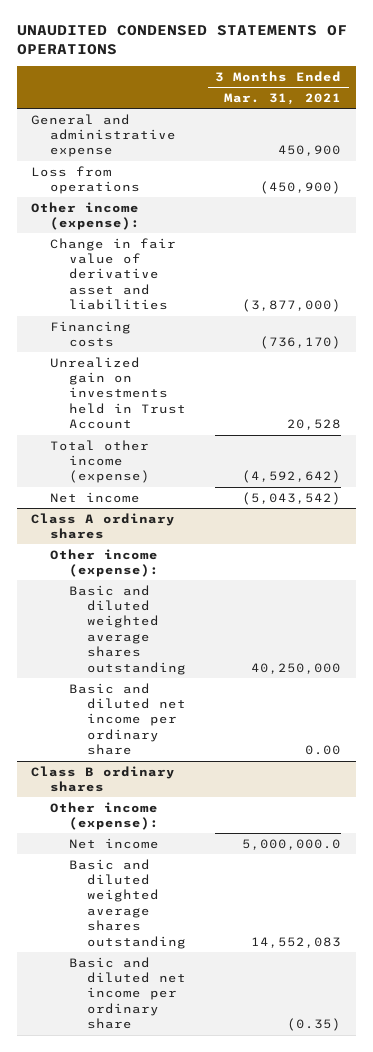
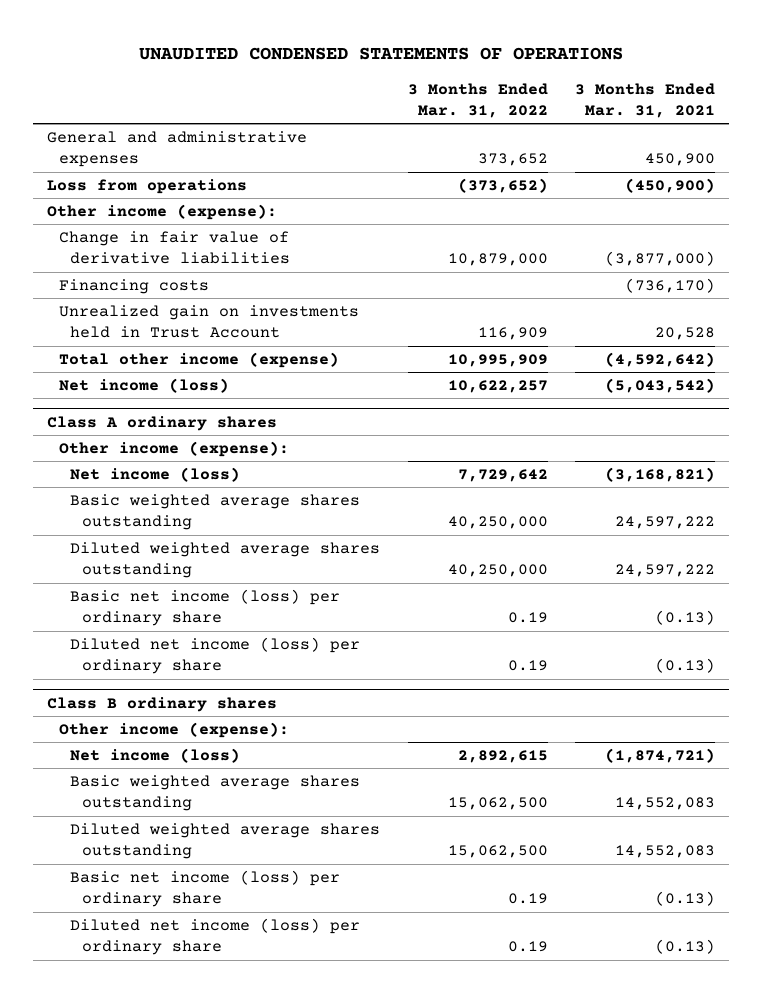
- | 3 Months Ended Mar. 31, 2021
+ | 3 Months Ended Mar. 31, 2022 | 3 Months Ended Mar. 31, 2021
- General and administrative expense | 450,900
+ General and administrative expenses | 373,652 | 450,900
- Change in fair value of derivative asset and liabilities | (3,877,000)
+ Change in fair value of derivative liabilities | 10,879,000 | (3,877,000)
- Net income | (5,043,542)
+ Net income (loss) | 10,622,257 | (5,043,542)
@ Class A ordinary shares
- Basic and diluted weighted average shares outstanding | 40,250,000
- Basic and diluted net income per ordinary share | 0.00
+ Net income (loss) | 7,729,642 | (3,168,821)
+ Basic weighted average shares outstanding | 40,250,000 | 24,597,222
+ Diluted weighted average shares outstanding | 40,250,000 | 24,597,222
+ Basic net income (loss) per ordinary share | 0.19 | (0.13)
+ Diluted net income (loss) per ordinary share | 0.19 | (0.13)
@ Class B ordinary shares
- Net income | 5,000,000.0
- Basic and diluted weighted average shares outstanding | 14,552,083
- Basic and diluted net income per ordinary share | (0.35)
+ Net income (loss) | 2,892,615 | (1,874,721)
+ Basic weighted average shares outstanding | 15,062,500 | 14,552,083
+ Diluted weighted average shares outstanding | 15,062,500 | 14,552,083
+ Basic net income (loss) per ordinary share | 0.19 | (0.13)
+ Diluted net income (loss) per ordinary share | 0.19 | (0.13)

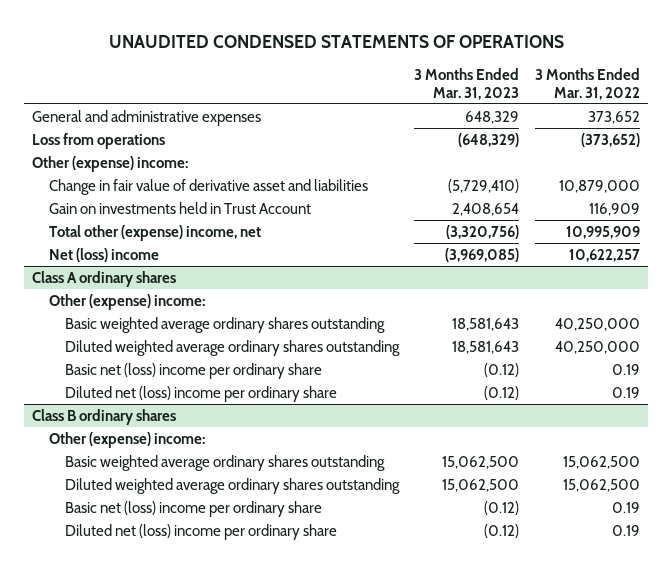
- | 3 Months Ended Mar. 31, 2022 | 3 Months Ended Mar. 31, 2021
+ | 3 Months Ended Mar. 31, 2023 | 3 Months Ended Mar. 31, 2022
- Other income (expense):
- Change in fair value of derivative liabilities | 10,879,000 | (3,877,000)
- Financing costs | | (736,170)
- Unrealized gain on investments held in Trust Account | 116,909 | 20,528
- Total other income (expense) | 10,995,909 | (4,592,642)
- Net income (loss) | 10,622,257 | (5,043,542)
+ Other (expense) income:
+ Change in fair value of derivative asset and liabilities | (5,729,410) | 10,879,000
+ Gain on investments held in Trust Account | 2,408,654 | 116,909
+ Total other (expense) income, net | (3,320,756) | 10,995,909
+ Net (loss) income | (3,969,085) | 10,622,257
@ Class A ordinary shares
- Other income (expense):
- Net income (loss) | 7,729,642 | (3,168,821)
- Basic weighted average shares outstanding | 40,250,000 | 24,597,222
- Diluted weighted average shares outstanding | 40,250,000 | 24,597,222
- Basic net income (loss) per ordinary share | 0.19 | (0.13)
- Diluted net income (loss) per ordinary share | 0.19 | (0.13)
+ Other (expense) income:
+ Basic weighted average ordinary shares outstanding | 18,581,643 | 40,250,000
+ Diluted weighted average ordinary shares outstanding | 18,581,643 | 40,250,000
+ Basic net (loss) income per ordinary share | (0.12) | 0.19
+ Diluted net (loss) income per ordinary share | (0.12) | 0.19
@ Class B ordinary shares
- Other income (expense):
- Net income (loss) | 2,892,615 | (1,874,721)
- Basic weighted average shares outstanding | 15,062,500 | 14,552,083
- Diluted weighted average shares outstanding | 15,062,500 | 14,552,083
- Basic net income (loss) per ordinary share | 0.19 | (0.13)
- Diluted net income (loss) per ordinary share | 0.19 | (0.13)
+ Other (expense) income:
+ Basic weighted average ordinary shares outstanding | 15,062,500 | 15,062,500
+ Diluted weighted average ordinary shares outstanding | 15,062,500 | 15,062,500
+ Basic net (loss) income per ordinary share | (0.12) | 0.19
+ Diluted net (loss) income per ordinary share | (0.12) | 0.19

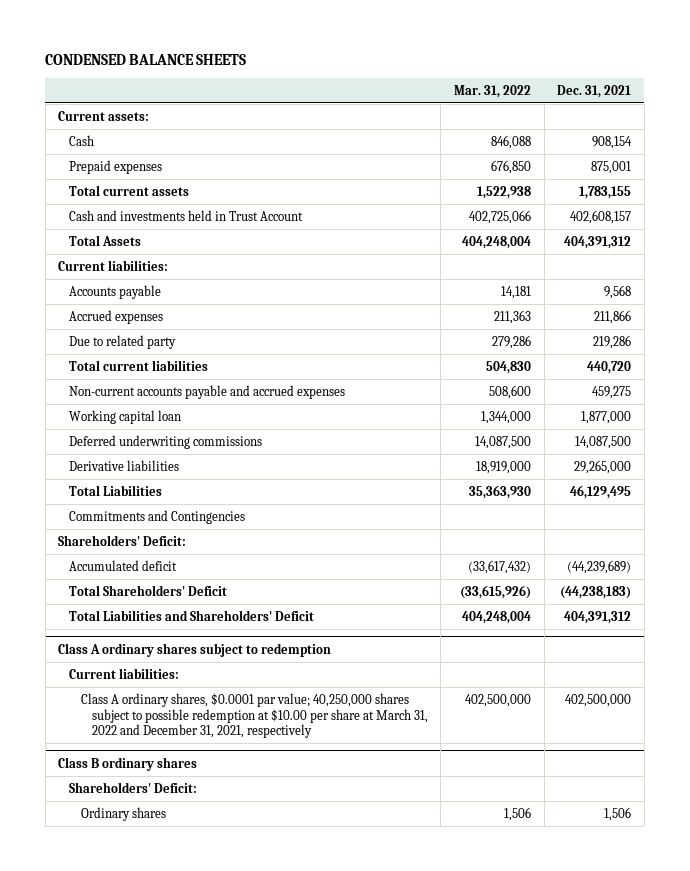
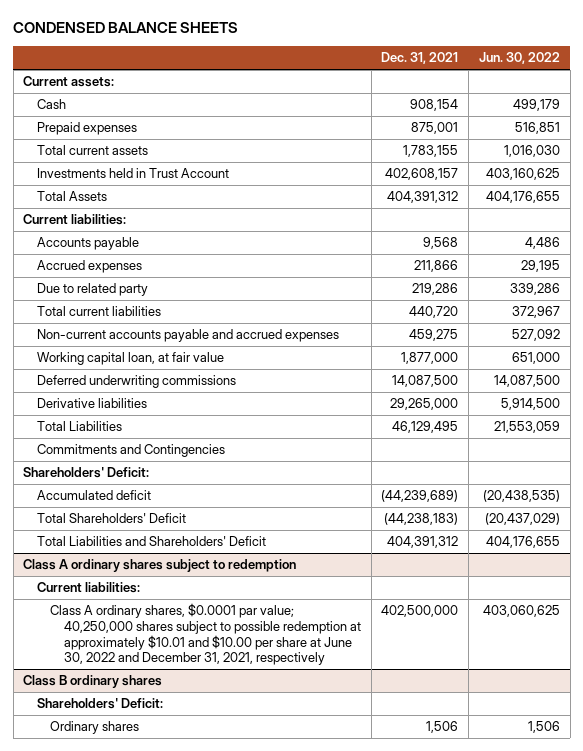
- | Mar. 31, 2022 | Dec. 31, 2021
+ | Dec. 31, 2021 | Jun. 30, 2022
- Cash and investments held in Trust Account | 402,725,066 | 402,608,157
+ Investments held in Trust Account | 402,608,157 | 403,160,625
- Working capital loan | 1,344,000 | 1,877,000
+ Working capital loan, at fair value | 1,877,000 | 651,000
@ Class A ordinary shares subject to redemption
- Class A ordinary shares, $0.0001 par value; 40,250,000 shares subject to possible redemption at $10.00 per share at March 31, 2022 and December 31, 2021, respectively | 402,500,000 | 402,500,000
+ Class A ordinary shares, $0.0001 par value; 40,250,000 shares subject to possible redemption at approximately $10.01 and $10.00 per share at June 30, 2022 and December 31, 2021, respectively | 402,500,000 | 403,060,625

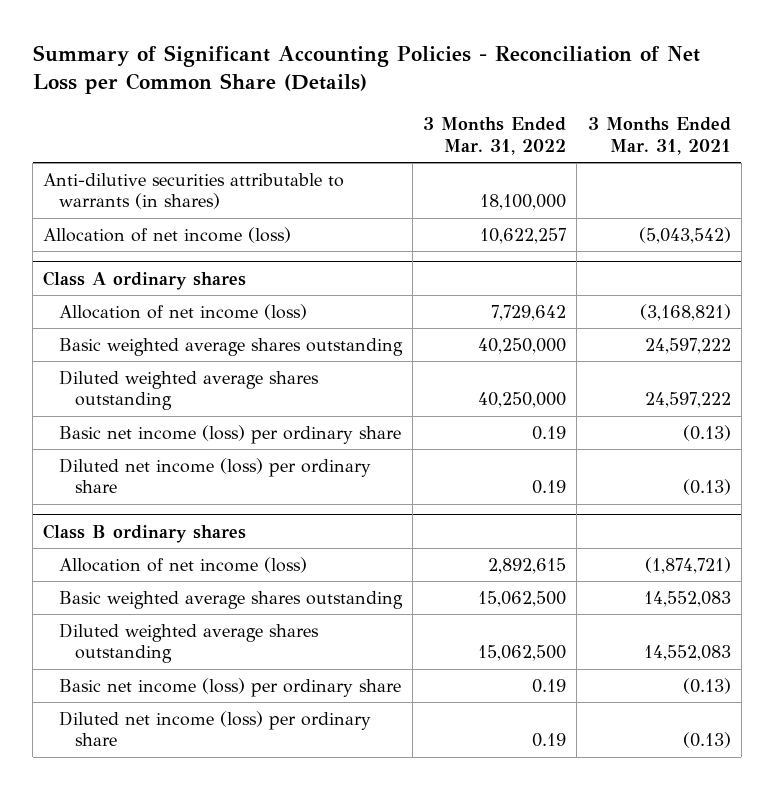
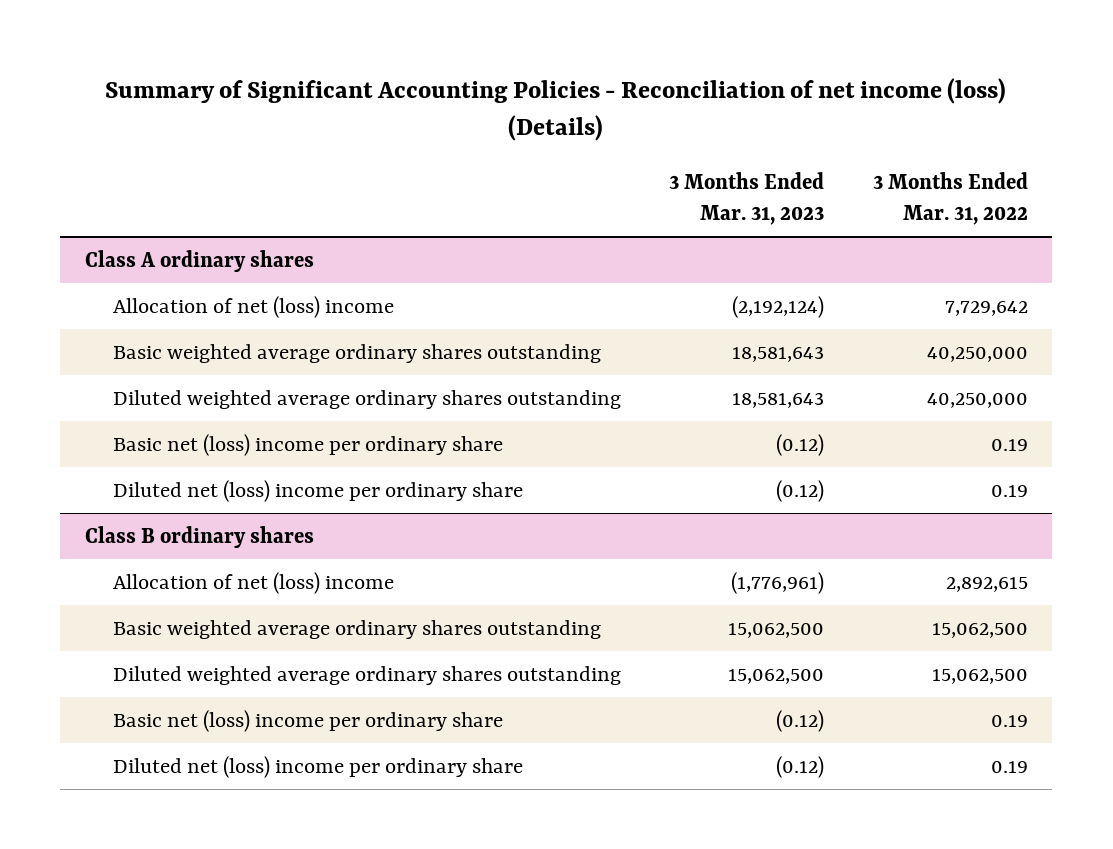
- Summary of Significant Accounting Policies - Reconciliation of Net Loss per Common Share (Details)
+ Summary of Significant Accounting Policies - Reconciliation of net income (loss) (Details)
- | 3 Months Ended Mar. 31, 2022 | 3 Months Ended Mar. 31, 2021
+ | 3 Months Ended Mar. 31, 2023 | 3 Months Ended Mar. 31, 2022
- Anti-dilutive securities attributable to warrants (in shares) | 18,100,000 |
- Allocation of net income (loss) | 10,622,257 | (5,043,542)
@ Class A ordinary shares
- Allocation of net income (loss) | 7,729,642 | (3,168,821)
- Basic weighted average shares outstanding | 40,250,000 | 24,597,222
- Diluted weighted average shares outstanding | 40,250,000 | 24,597,222
- Basic net income (loss) per ordinary share | 0.19 | (0.13)
- Diluted net income (loss) per ordinary share | 0.19 | (0.13)
+ Allocation of net (loss) income | (2,192,124) | 7,729,642
+ Basic weighted average ordinary shares outstanding | 18,581,643 | 40,250,000
+ Diluted weighted average ordinary shares outstanding | 18,581,643 | 40,250,000
+ Basic net (loss) income per ordinary share | (0.12) | 0.19
+ Diluted net (loss) income per ordinary share | (0.12) | 0.19
@ Class B ordinary shares
- Allocation of net income (loss) | 2,892,615 | (1,874,721)
- Basic weighted average shares outstanding | 15,062,500 | 14,552,083
- Diluted weighted average shares outstanding | 15,062,500 | 14,552,083
- Basic net income (loss) per ordinary share | 0.19 | (0.13)
- Diluted net income (loss) per ordinary share | 0.19 | (0.13)
+ Allocation of net (loss) income | (1,776,961) | 2,892,615
+ Basic weighted average ordinary shares outstanding | 15,062,500 | 15,062,500
+ Diluted weighted average ordinary shares outstanding | 15,062,500 | 15,062,500
+ Basic net (loss) income per ordinary share | (0.12) | 0.19
+ Diluted net (loss) income per ordinary share | (0.12) | 0.19

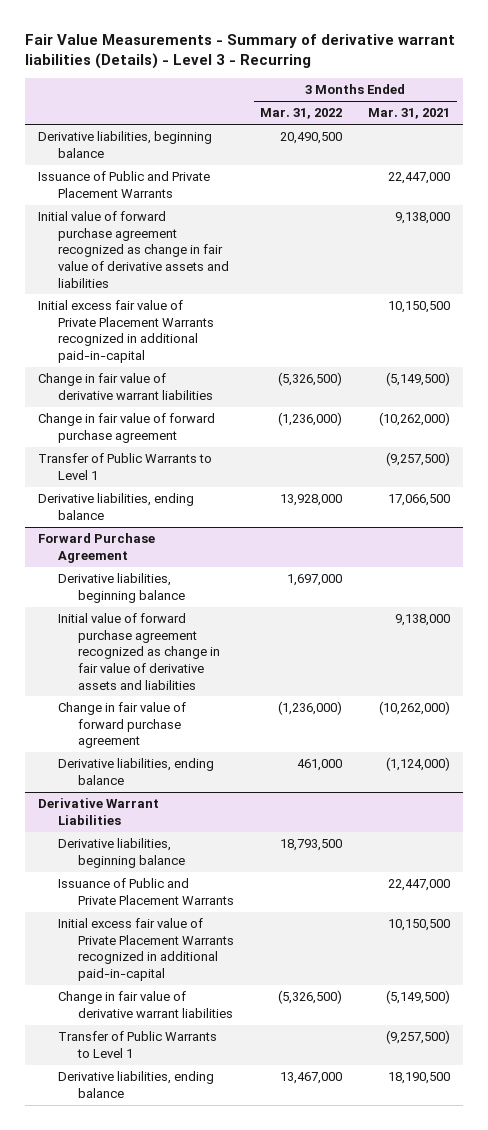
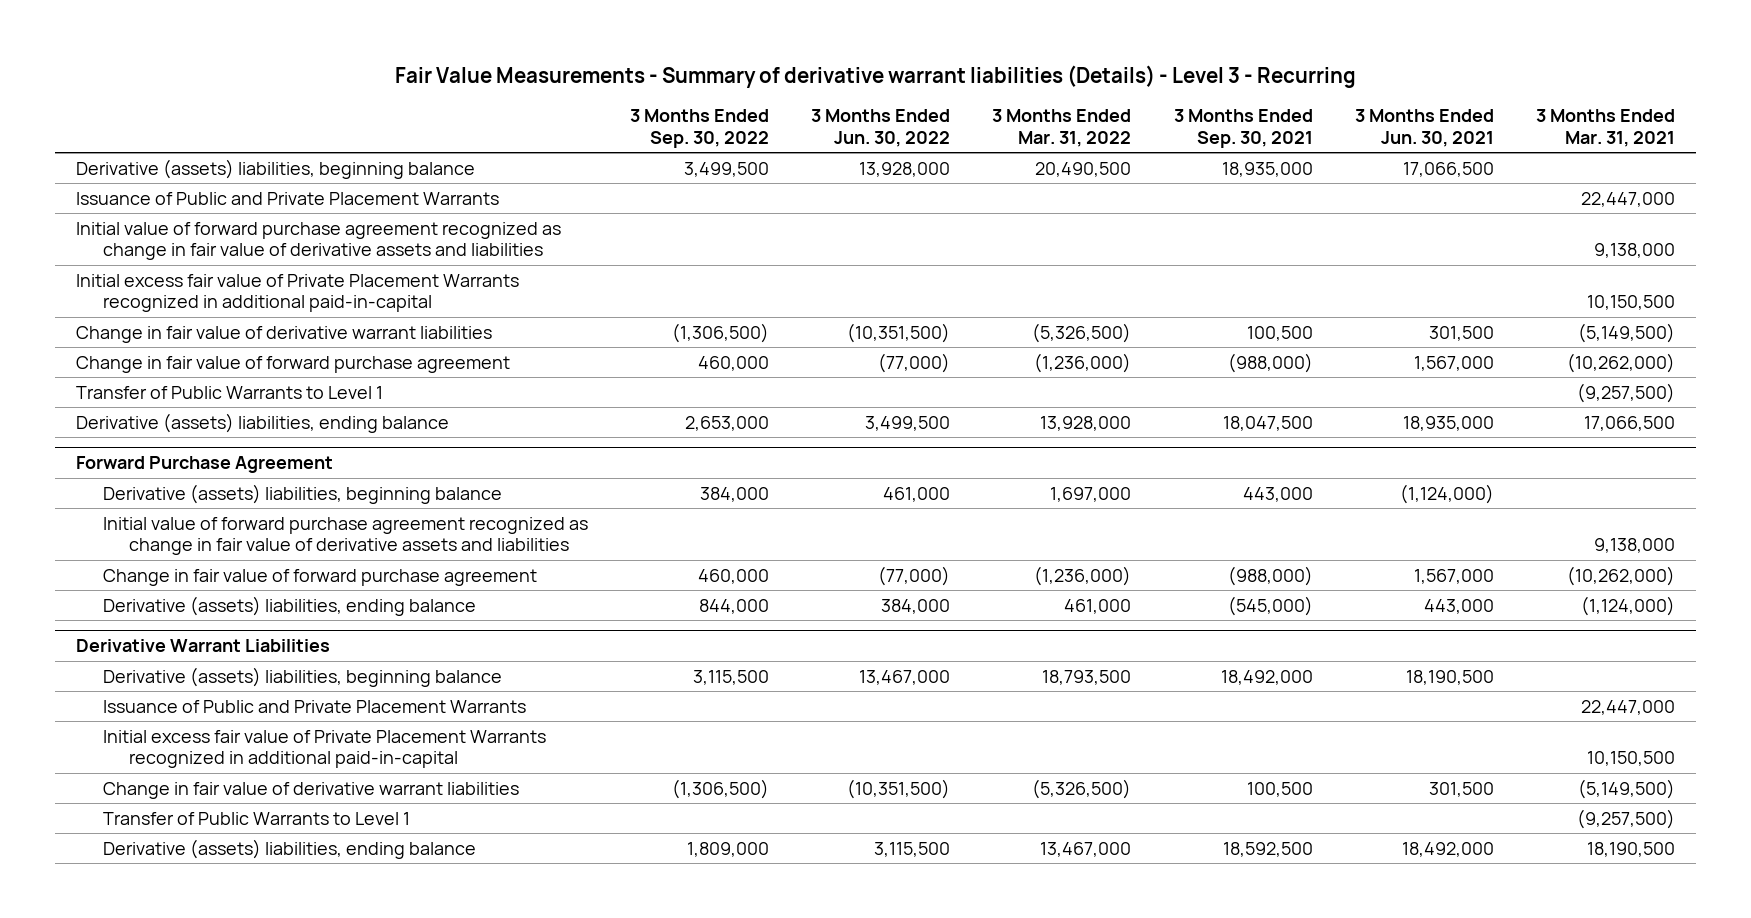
- | 3 Months Ended Mar. 31, 2022 | 3 Months Ended Mar. 31, 2021
+ | 3 Months Ended Sep. 30, 2022 | 3 Months Ended Jun. 30, 2022 | 3 Months Ended Mar. 31, 2022 | 3 Months Ended Sep. 30, 2021 | 3 Months Ended Jun. 30, 2021 | 3 Months Ended Mar. 31, 2021
- Derivative liabilities, beginning balance | 20,490,500 |
+ Derivative (assets) liabilities, beginning balance | 3,499,500 | 13,928,000 | 20,490,500 | 18,935,000 | 17,066,500 |
- Derivative liabilities, ending balance | 13,928,000 | 17,066,500
+ Derivative (assets) liabilities, ending balance | 2,653,000 | 3,499,500 | 13,928,000 | 18,047,500 | 18,935,000 | 17,066,500
@ Forward Purchase Agreement
- Derivative liabilities, beginning balance | 1,697,000 |
+ Derivative (assets) liabilities, beginning balance | 384,000 | 461,000 | 1,697,000 | 443,000 | (1,124,000) |
- Derivative liabilities, ending balance | 461,000 | (1,124,000)
+ Derivative (assets) liabilities, ending balance | 844,000 | 384,000 | 461,000 | (545,000) | 443,000 | (1,124,000)
@ Derivative Warrant Liabilities
- Derivative liabilities, beginning balance | 18,793,500 |
+ Derivative (assets) liabilities, beginning balance | 3,115,500 | 13,467,000 | 18,793,500 | 18,492,000 | 18,190,500 |
- Derivative liabilities, ending balance | 13,467,000 | 18,190,500
+ Derivative (assets) liabilities, ending balance | 1,809,000 | 3,115,500 | 13,467,000 | 18,592,500 | 18,492,000 | 18,190,500

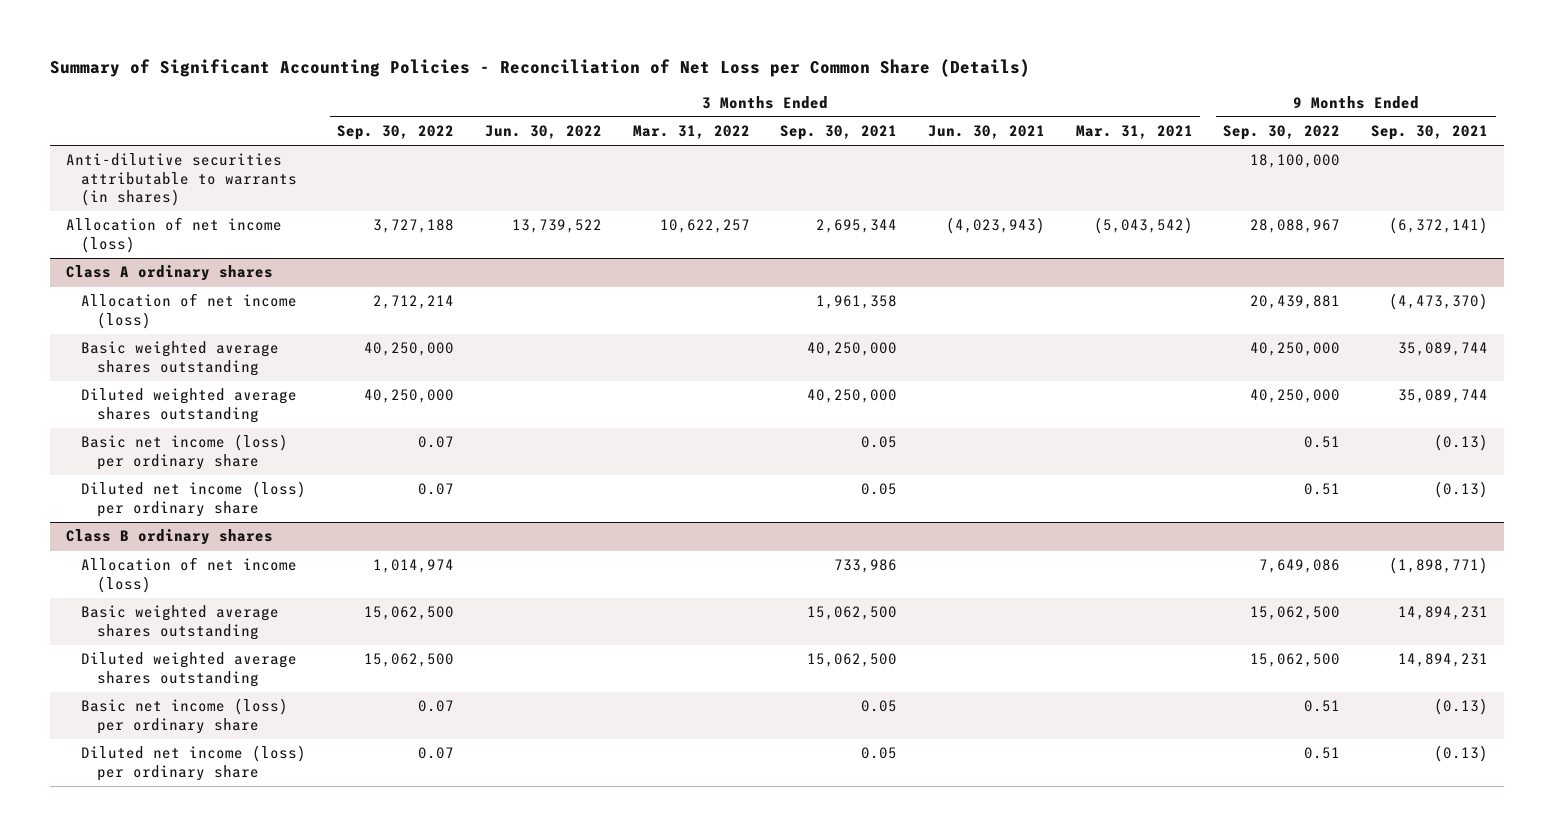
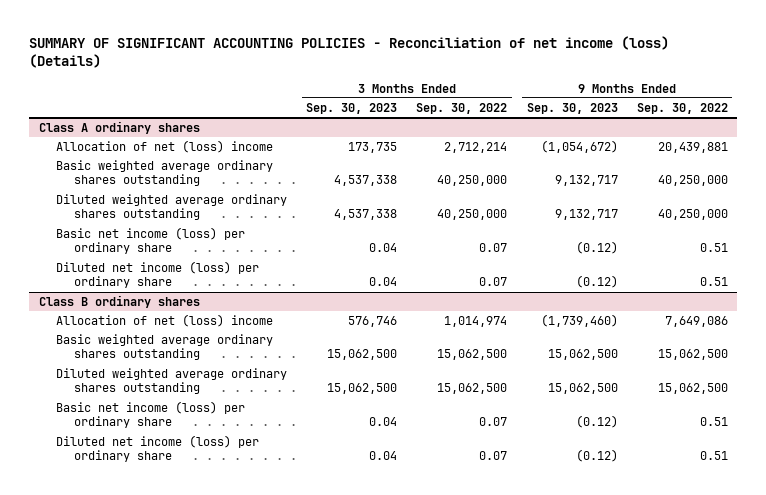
- Summary of Significant Accounting Policies - Reconciliation of Net Loss per Common Share (Details)
+ SUMMARY OF SIGNIFICANT ACCOUNTING POLICIES - Reconciliation of net income (loss) (Details)
- | 3 Months Ended Sep. 30, 2022 | 3 Months Ended Jun. 30, 2022 | 3 Months Ended Mar. 31, 2022 | 3 Months Ended Sep. 30, 2021 | 3 Months Ended Jun. 30, 2021 | 3 Months Ended Mar. 31, 2021 | 9 Months Ended Sep. 30, 2022 | 9 Months Ended Sep. 30, 2021
+ | 3 Months Ended Sep. 30, 2023 | 3 Months Ended Sep. 30, 2022 | 9 Months Ended Sep. 30, 2023 | 9 Months Ended Sep. 30, 2022
- Anti-dilutive securities attributable to warrants (in shares) | | | | | | | 18,100,000 |
- Allocation of net income (loss) | 3,727,188 | 13,739,522 | 10,622,257 | 2,695,344 | (4,023,943) | (5,043,542) | 28,088,967 | (6,372,141)
@ Class A ordinary shares
- Allocation of net income (loss) | 2,712,214 | | | 1,961,358 | | | 20,439,881 | (4,473,370)
- Basic weighted average shares outstanding | 40,250,000 | | | 40,250,000 | | | 40,250,000 | 35,089,744
- Diluted weighted average shares outstanding | 40,250,000 | | | 40,250,000 | | | 40,250,000 | 35,089,744
+ Allocation of net (loss) income | 173,735 | 2,712,214 | (1,054,672) | 20,439,881
+ Basic weighted average ordinary shares outstanding | 4,537,338 | 40,250,000 | 9,132,717 | 40,250,000
+ Diluted weighted average ordinary shares outstanding | 4,537,338 | 40,250,000 | 9,132,717 | 40,250,000
@ Class B ordinary shares
- Allocation of net income (loss) | 1,014,974 | | | 733,986 | | | 7,649,086 | (1,898,771)
- Basic weighted average shares outstanding | 15,062,500 | | | 15,062,500 | | | 15,062,500 | 14,894,231
- Diluted weighted average shares outstanding | 15,062,500 | | | 15,062,500 | | | 15,062,500 | 14,894,231
+ Allocation of net (loss) income | 576,746 | 1,014,974 | (1,739,460) | 7,649,086
+ Basic weighted average ordinary shares outstanding | 15,062,500 | 15,062,500 | 15,062,500 | 15,062,500
+ Diluted weighted average ordinary shares outstanding | 15,062,500 | 15,062,500 | 15,062,500 | 15,062,500

